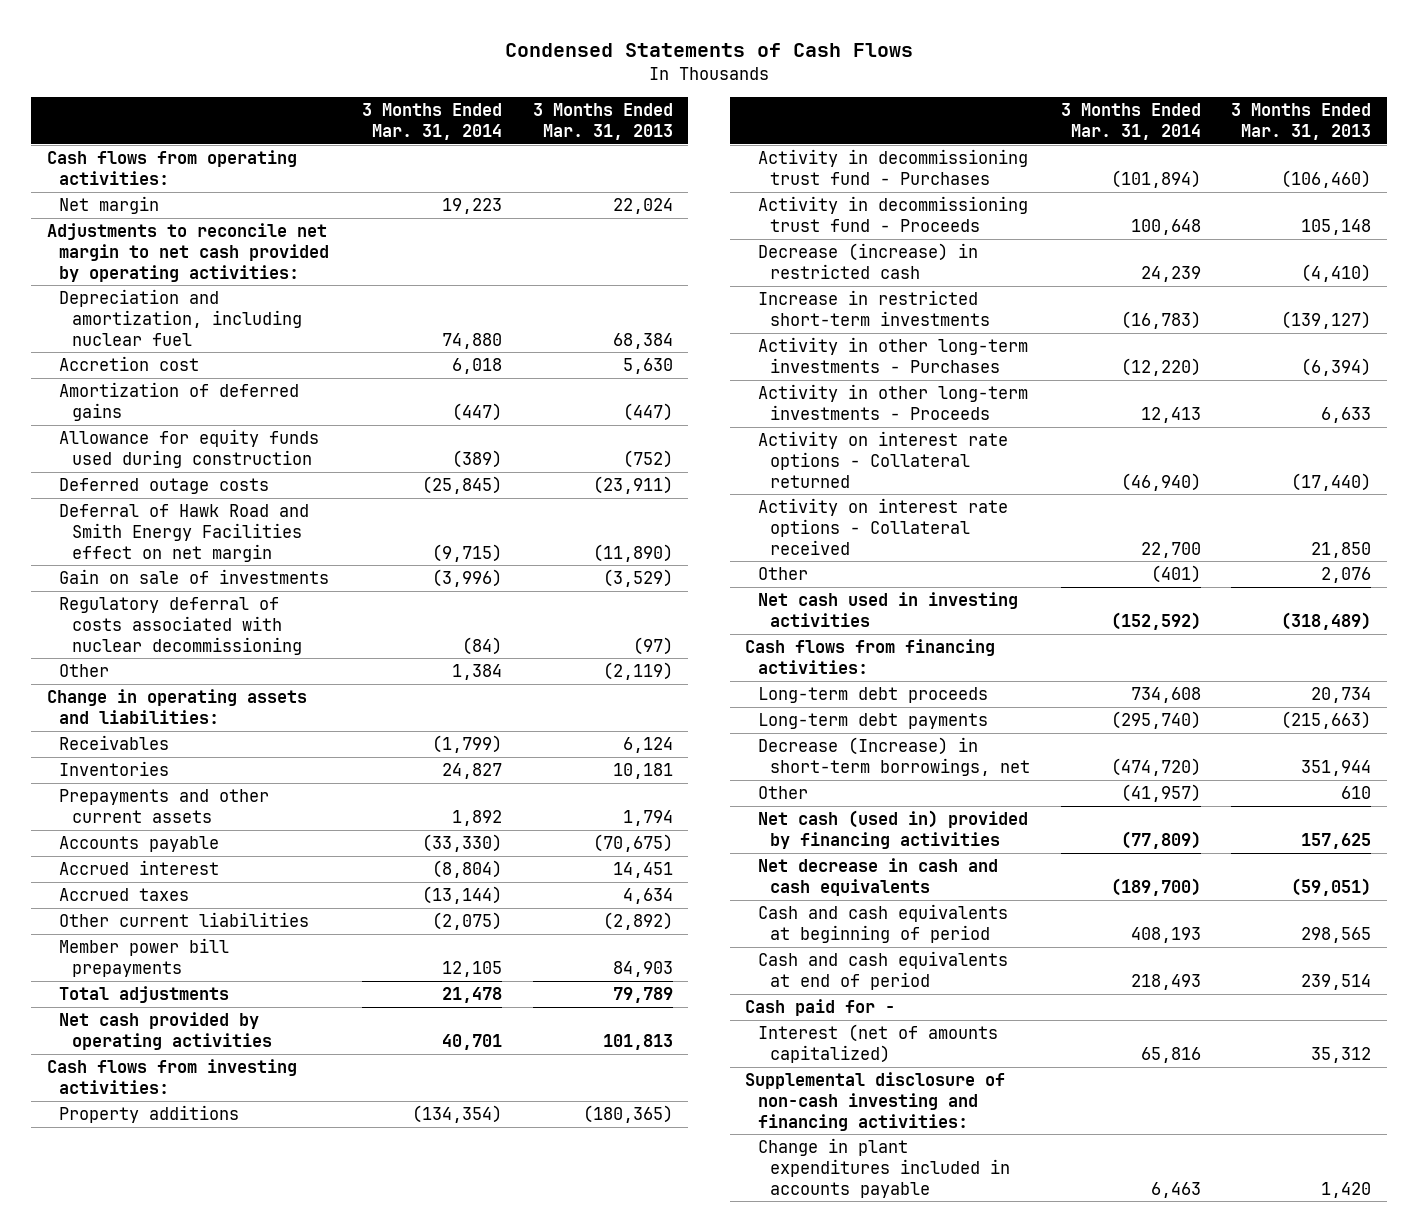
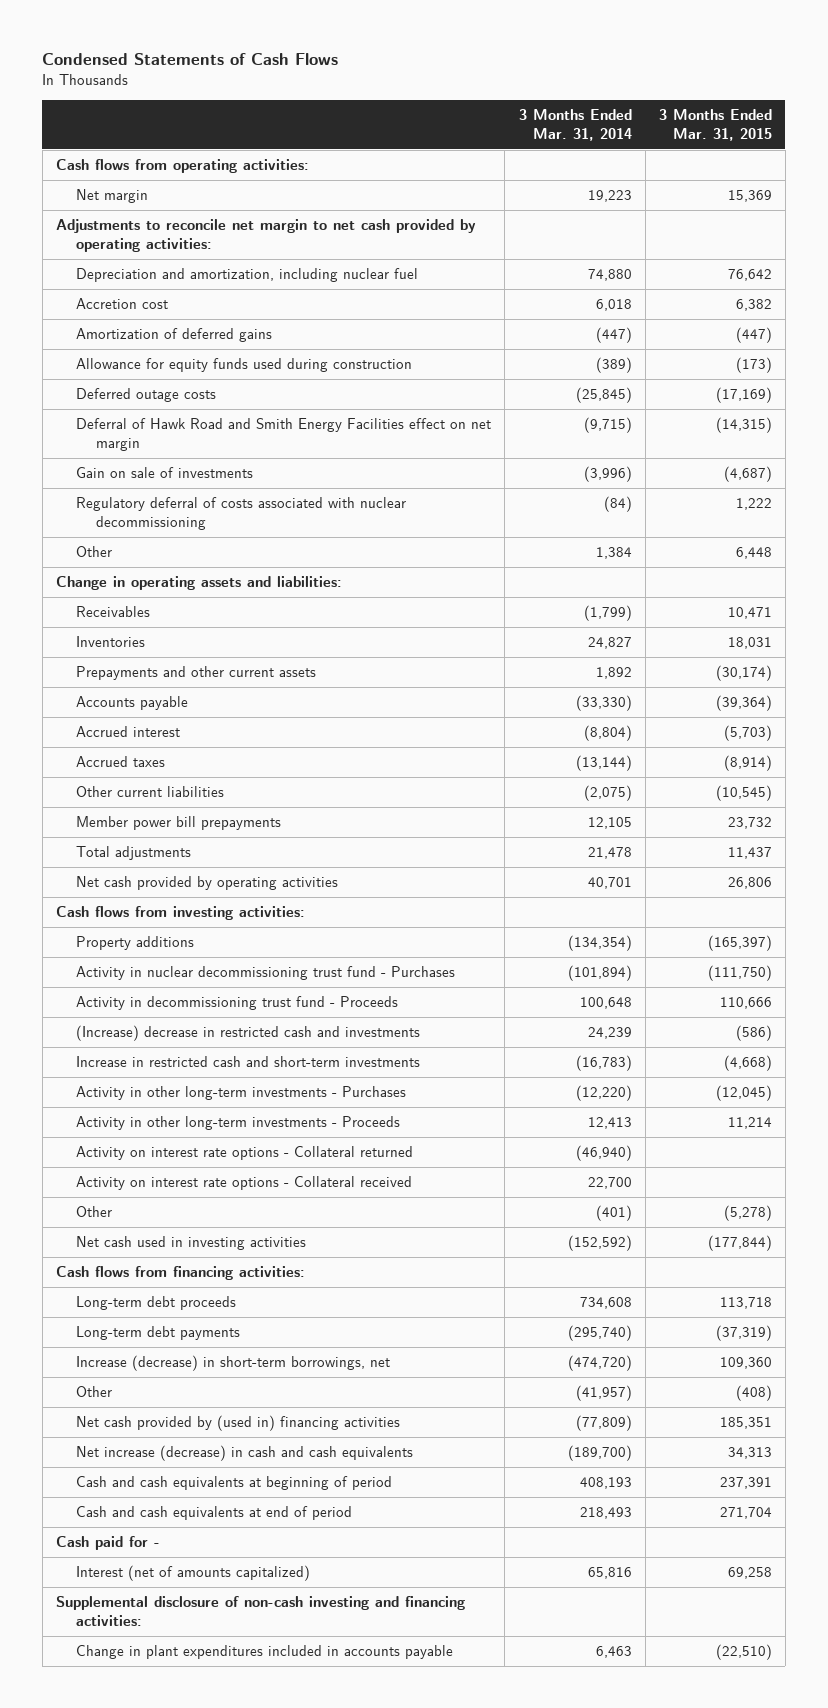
- | 3 Months Ended Mar. 31, 2014 | 3 Months Ended Mar. 31, 2013
+ | 3 Months Ended Mar. 31, 2014 | 3 Months Ended Mar. 31, 2015
- Activity in decommissioning trust fund - Purchases | (101,894) | (106,460)
+ Activity in nuclear decommissioning trust fund - Purchases | (101,894) | (111,750)
- Decrease (increase) in restricted cash | 24,239 | (4,410)
- Increase in restricted short-term investments | (16,783) | (139,127)
+ (Increase) decrease in restricted cash and investments | 24,239 | (586)
+ Increase in restricted cash and short-term investments | (16,783) | (4,668)
- Decrease (Increase) in short-term borrowings, net | (474,720) | 351,944
+ Increase (decrease) in short-term borrowings, net | (474,720) | 109,360
- Net cash (used in) provided by financing activities | (77,809) | 157,625
- Net decrease in cash and cash equivalents | (189,700) | (59,051)
+ Net cash provided by (used in) financing activities | (77,809) | 185,351
+ Net increase (decrease) in cash and cash equivalents | (189,700) | 34,313

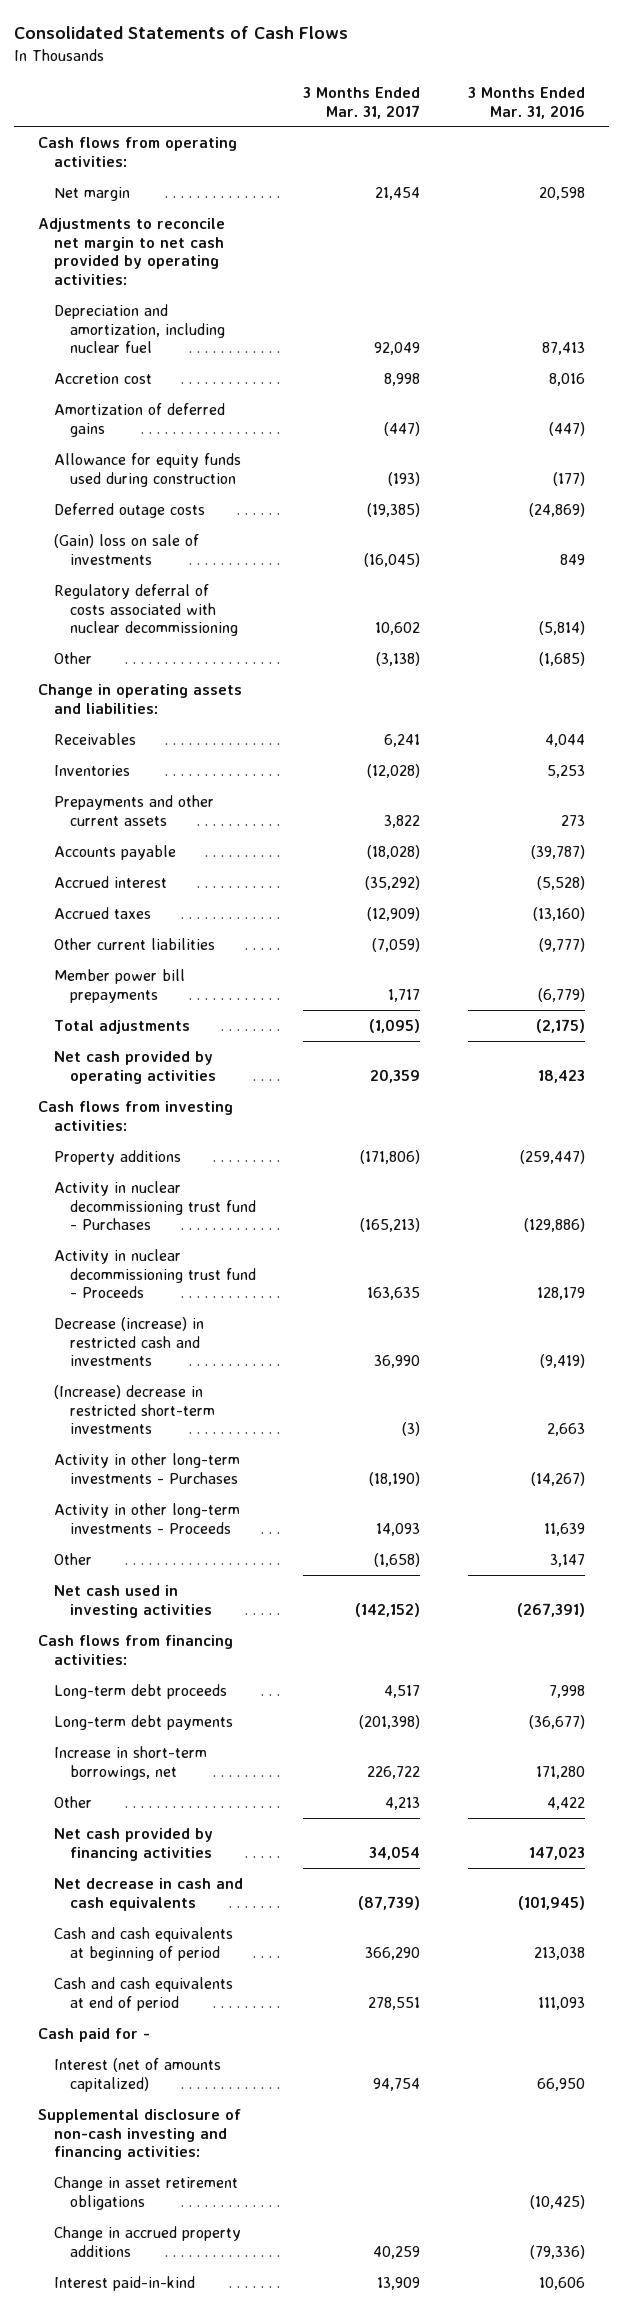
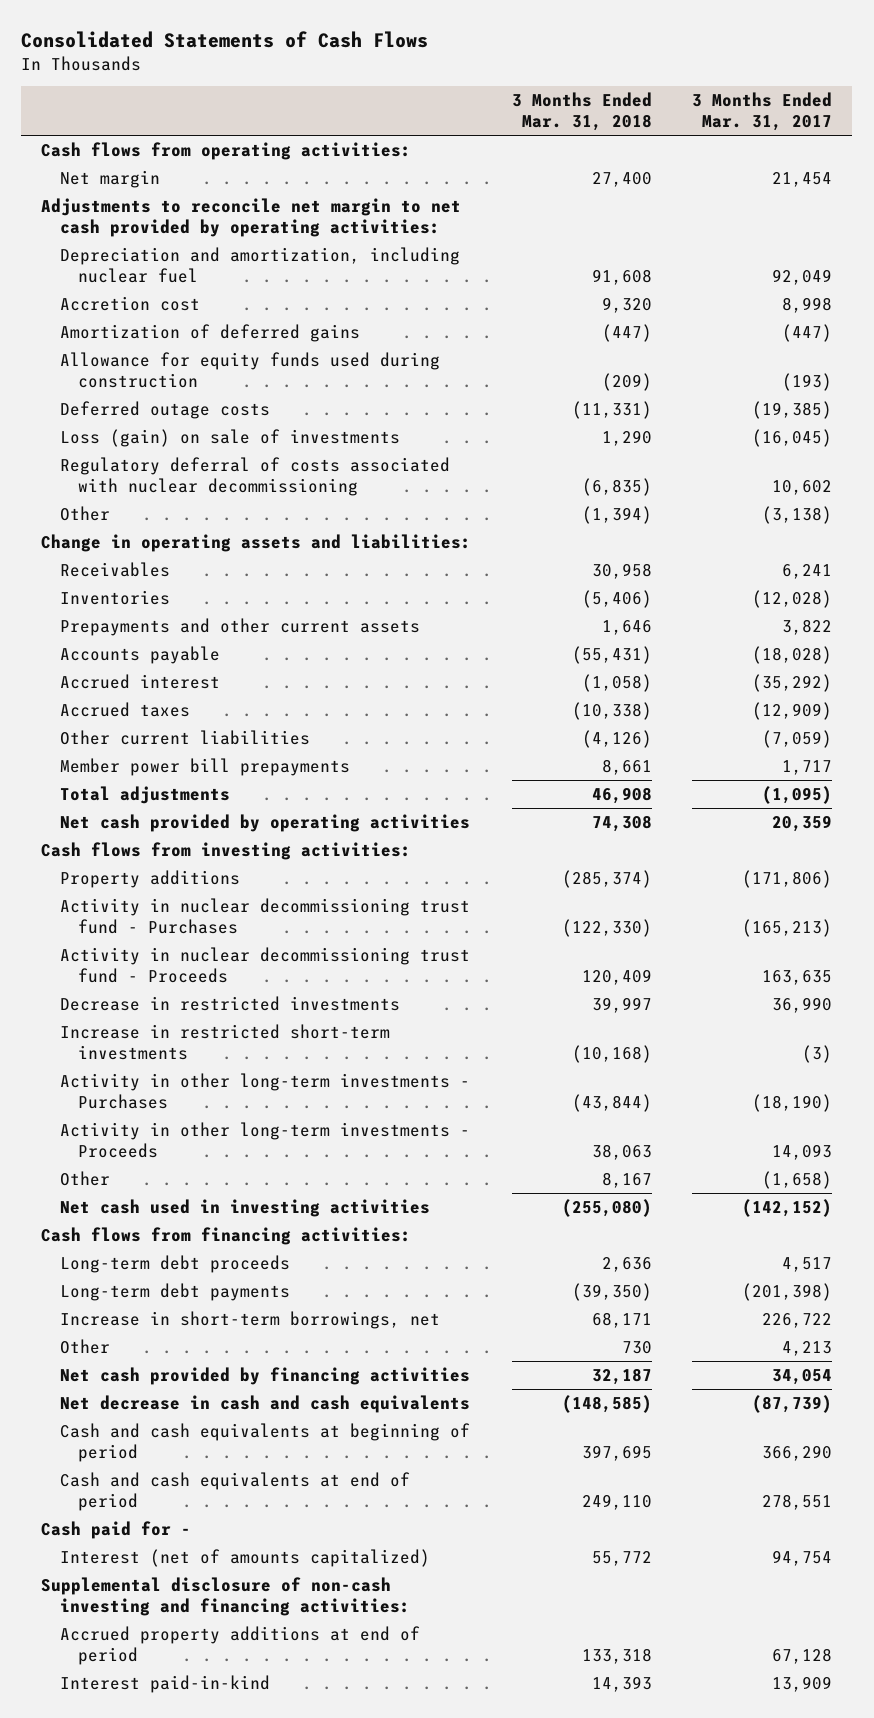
- | 3 Months Ended Mar. 31, 2017 | 3 Months Ended Mar. 31, 2016
+ | 3 Months Ended Mar. 31, 2018 | 3 Months Ended Mar. 31, 2017
- (Gain) loss on sale of investments | (16,045) | 849
+ Loss (gain) on sale of investments | 1,290 | (16,045)
- Decrease (increase) in restricted cash and investments | 36,990 | (9,419)
- (Increase) decrease in restricted short-term investments | (3) | 2,663
+ Decrease in restricted investments | 39,997 | 36,990
+ Increase in restricted short-term investments | (10,168) | (3)
- Change in asset retirement obligations | | (10,425)
- Change in accrued property additions | 40,259 | (79,336)
+ Accrued property additions at end of period | 133,318 | 67,128

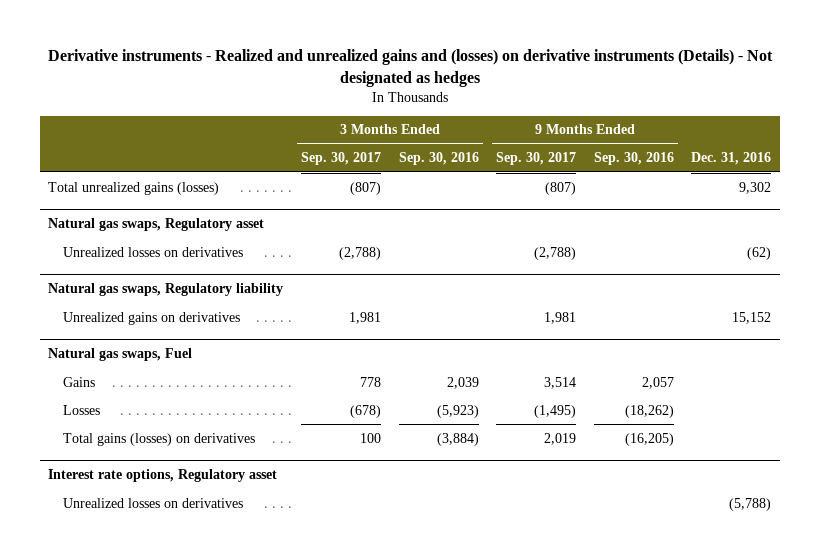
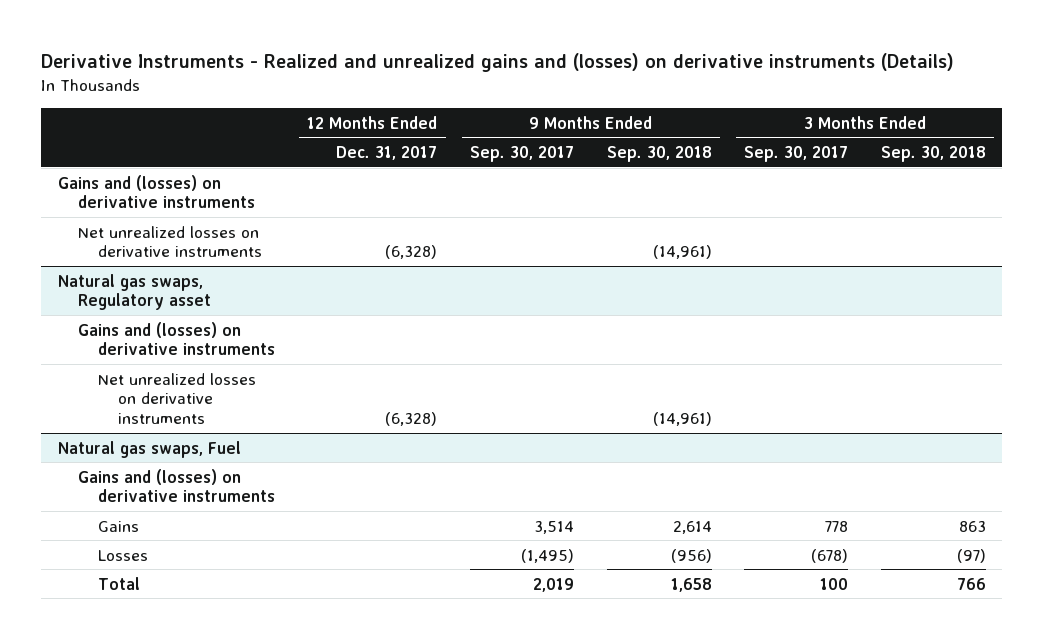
- Derivative instruments - Realized and unrealized gains and (losses) on derivative instruments (Details) - Not designated as hedges
+ Derivative Instruments - Realized and unrealized gains and (losses) on derivative instruments (Details)
- | 3 Months Ended Sep. 30, 2017 | 3 Months Ended Sep. 30, 2016 | 9 Months Ended Sep. 30, 2017 | 9 Months Ended Sep. 30, 2016 | Dec. 31, 2016
+ | 12 Months Ended Dec. 31, 2017 | 9 Months Ended Sep. 30, 2017 | 9 Months Ended Sep. 30, 2018 | 3 Months Ended Sep. 30, 2017 | 3 Months Ended Sep. 30, 2018
- Total unrealized gains (losses) | (807) | | (807) | | 9,302
+ Gains and (losses) on derivative instruments
+ Net unrealized losses on derivative instruments | (6,328) | | (14,961) | |
@ Natural gas swaps, Regulatory asset
- Unrealized losses on derivatives | (2,788) | | (2,788) | | (62)
- Natural gas swaps, Regulatory liability
- Unrealized gains on derivatives | 1,981 | | 1,981 | | 15,152
@ Natural gas swaps, Regulatory asset
+ Gains and (losses) on derivative instruments
+ Net unrealized losses on derivative instruments | (6,328) | | (14,961) | |
@ Natural gas swaps, Fuel
+ Gains and (losses) on derivative instruments
- Total gains (losses) on derivatives | 100 | (3,884) | 2,019 | (16,205) |
- Interest rate options, Regulatory asset
- Unrealized losses on derivatives | | | | | (5,788)
@ Natural gas swaps, Fuel
+ Total | | 2,019 | 1,658 | 100 | 766

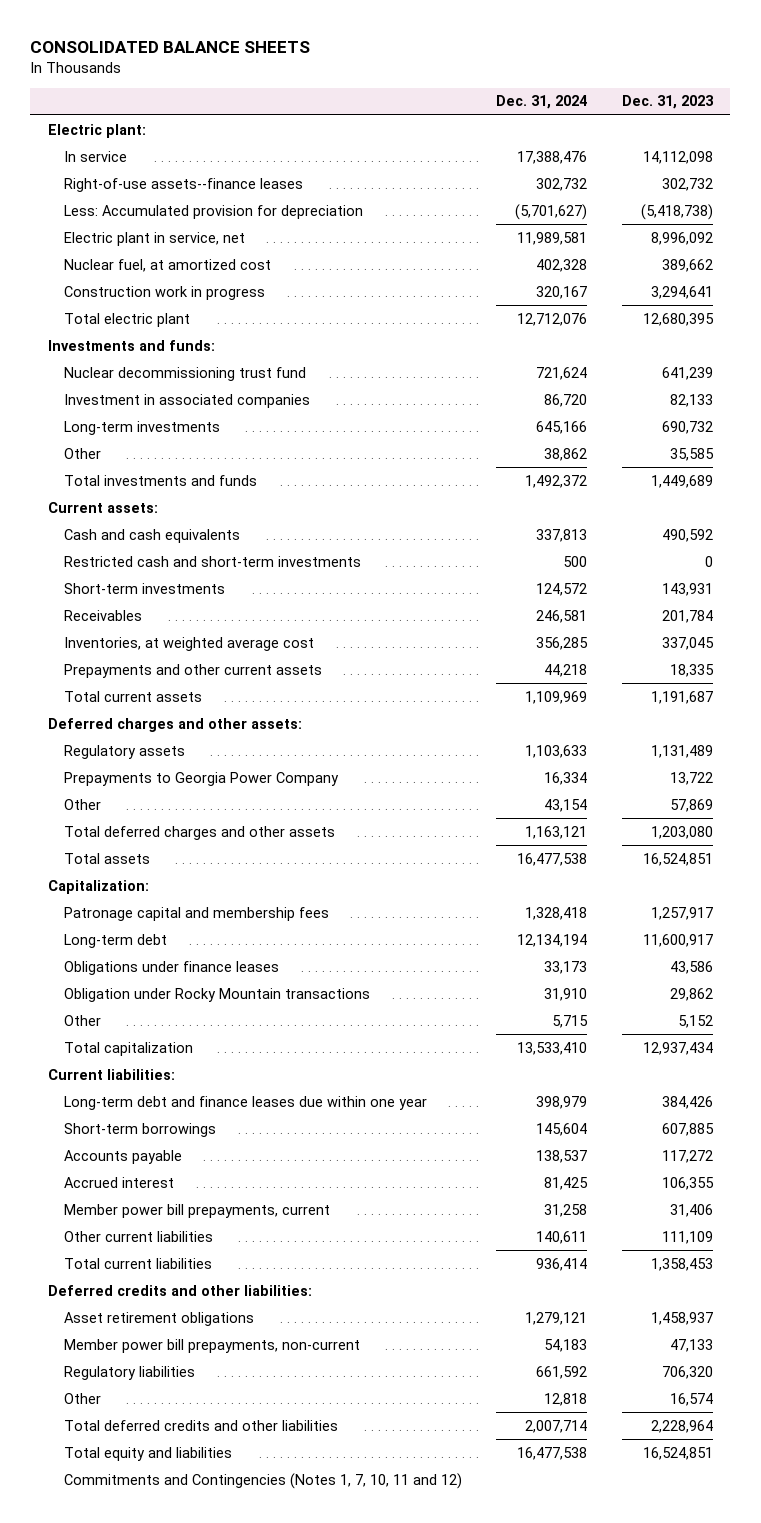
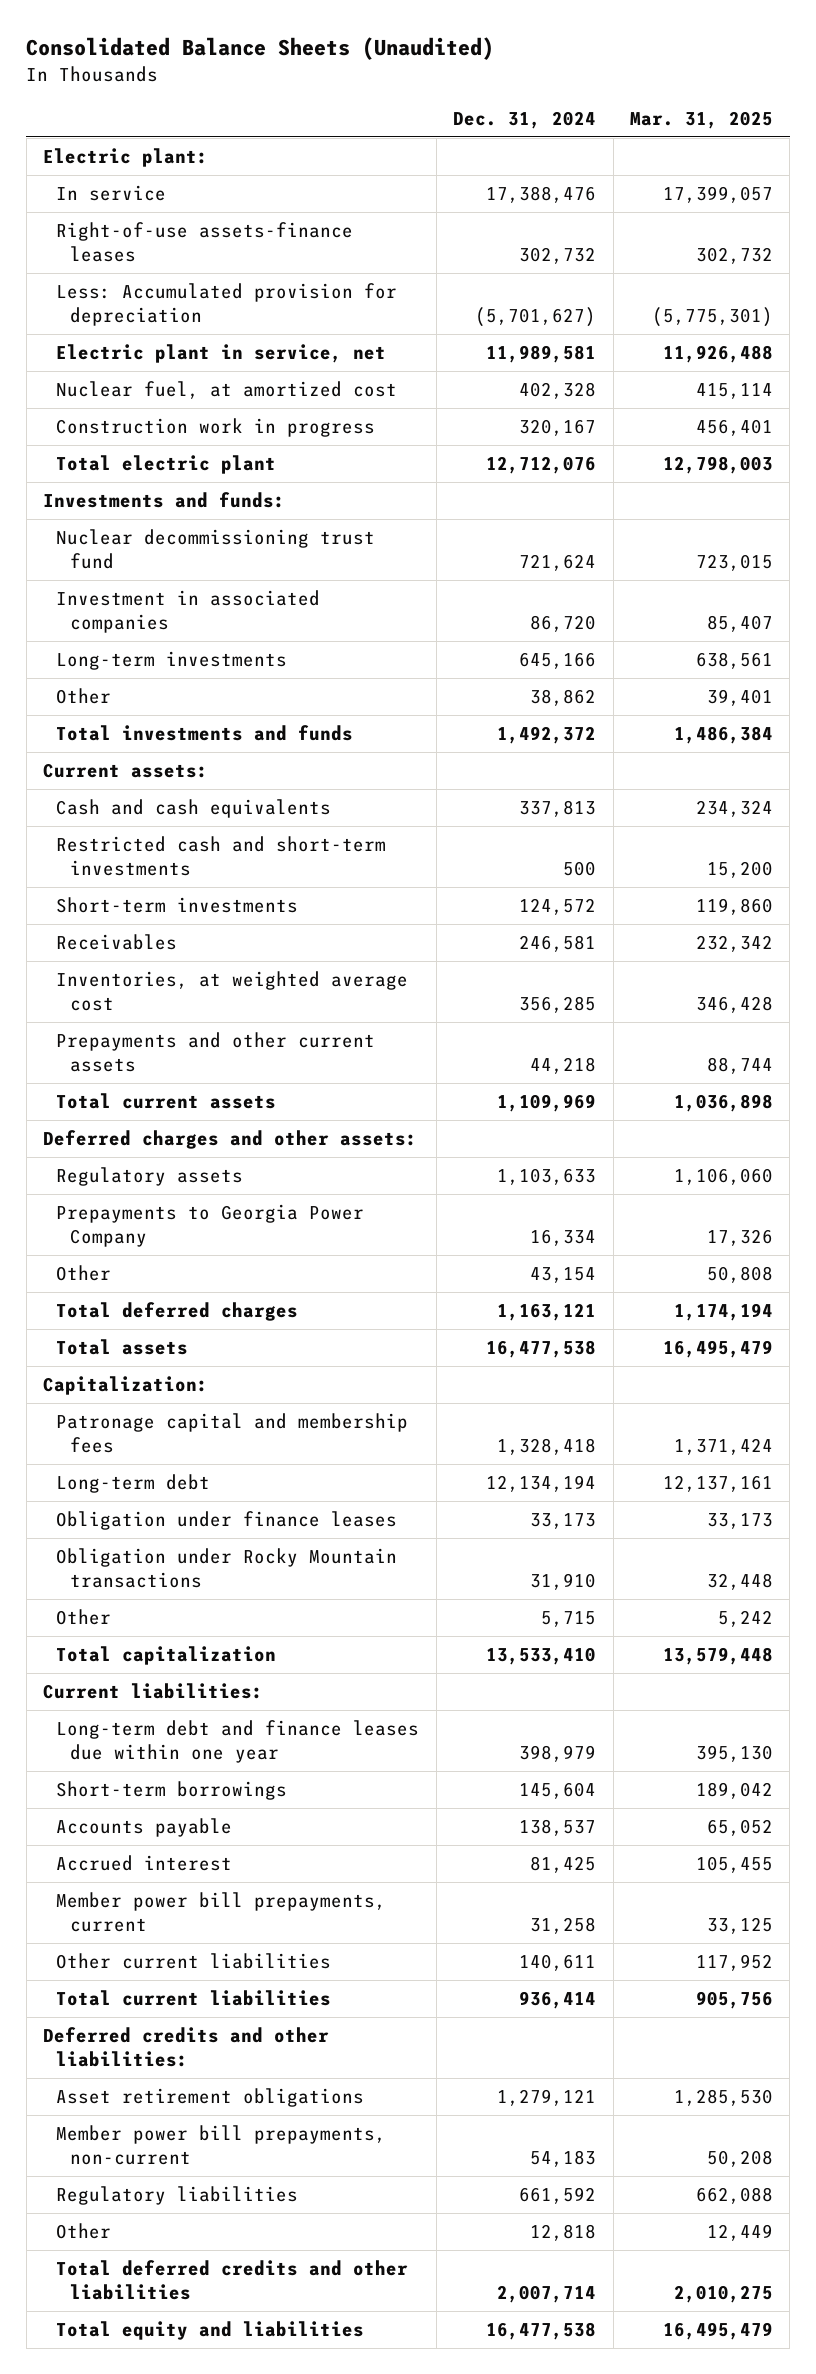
- CONSOLIDATED BALANCE SHEETS
+ Consolidated Balance Sheets (Unaudited)
- | Dec. 31, 2024 | Dec. 31, 2023
+ | Dec. 31, 2024 | Mar. 31, 2025
- Right-of-use assets--finance leases | 302,732 | 302,732
+ Right-of-use assets-finance leases | 302,732 | 302,732
- Total deferred charges and other assets | 1,163,121 | 1,203,080
+ Total deferred charges | 1,163,121 | 1,174,194
- Obligations under finance leases | 33,173 | 43,586
+ Obligation under finance leases | 33,173 | 33,173
- Commitments and Contingencies (Notes 1, 7, 10, 11 and 12)

